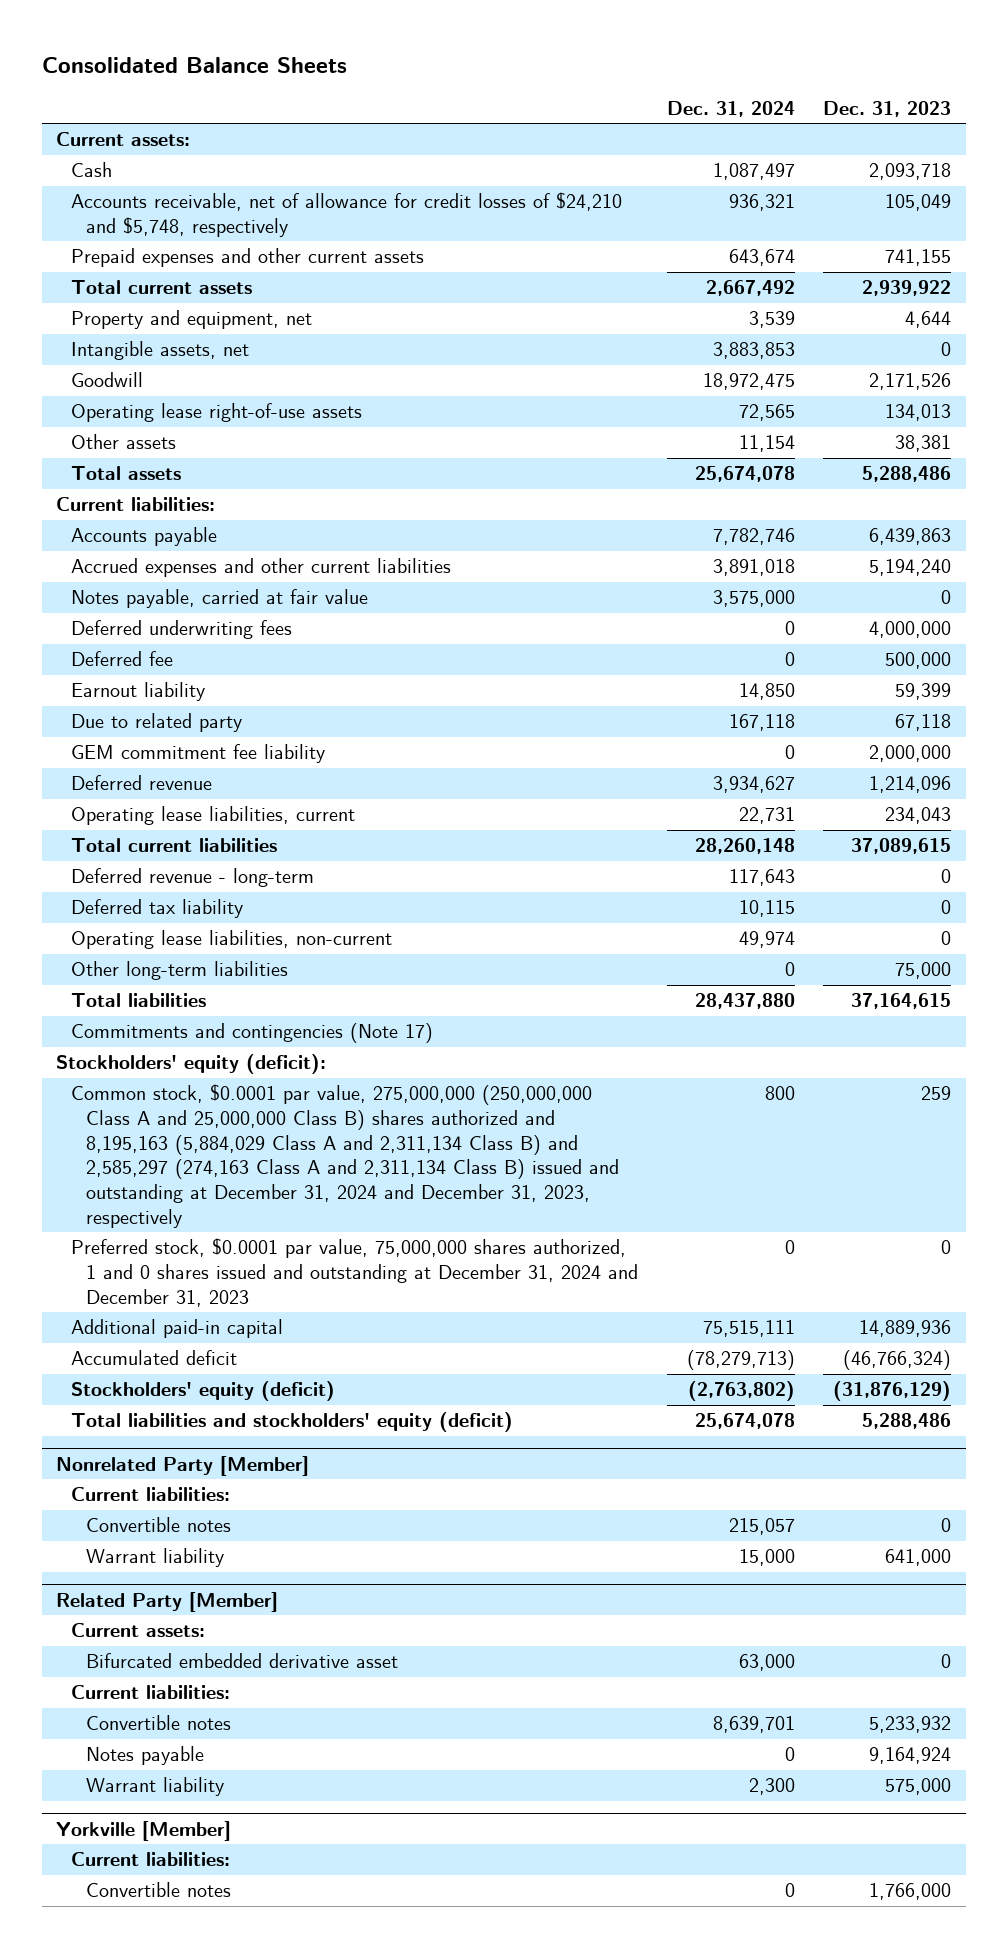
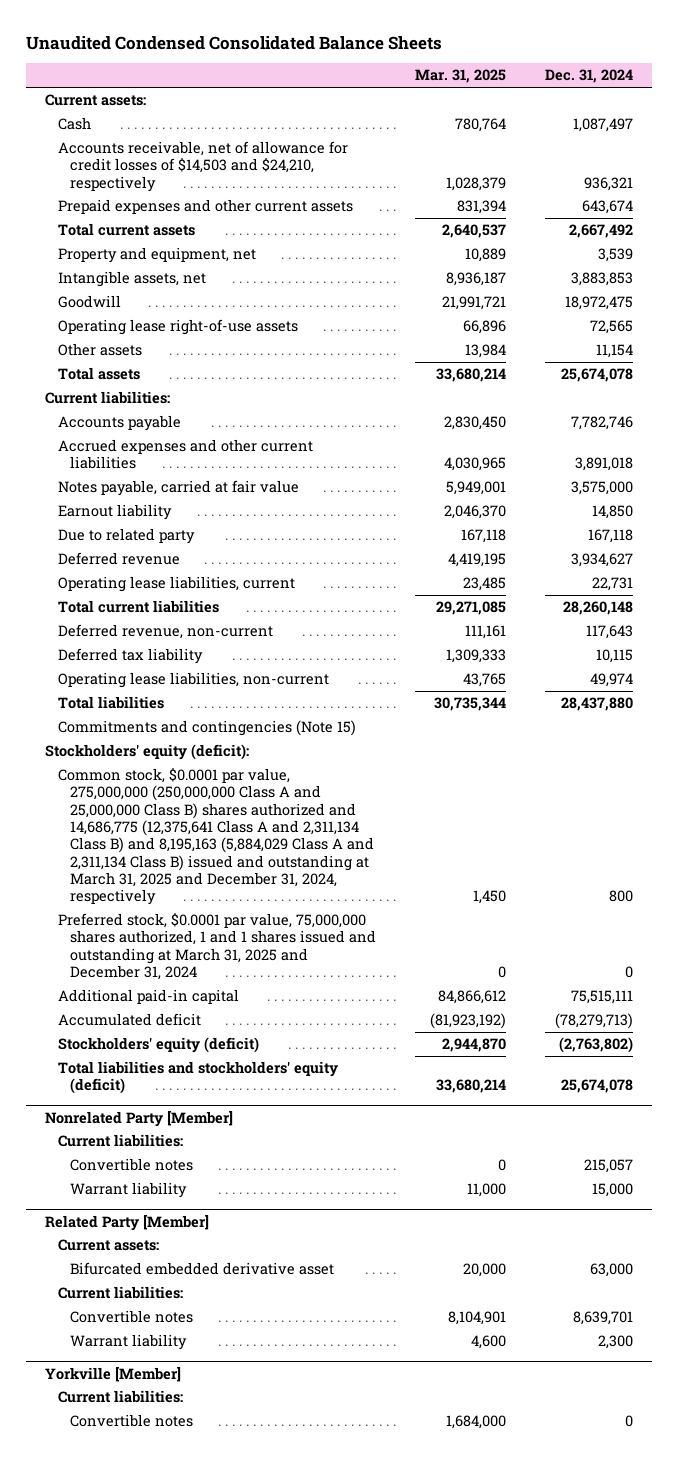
- Consolidated Balance Sheets
+ Unaudited Condensed Consolidated Balance Sheets
- | Dec. 31, 2024 | Dec. 31, 2023
+ | Mar. 31, 2025 | Dec. 31, 2024
- Accounts receivable, net of allowance for credit losses of $24,210 and $5,748, respectively | 936,321 | 105,049
+ Accounts receivable, net of allowance for credit losses of $14,503 and $24,210, respectively | 1,028,379 | 936,321
- Deferred underwriting fees | 0 | 4,000,000
- Deferred fee | 0 | 500,000
- GEM commitment fee liability | 0 | 2,000,000
- Deferred revenue - long-term | 117,643 | 0
+ Deferred revenue, non-current | 111,161 | 117,643
- Other long-term liabilities | 0 | 75,000
- Commitments and contingencies (Note 17)
+ Commitments and contingencies (Note 15)
- Common stock, $0.0001 par value, 275,000,000 (250,000,000 Class A and 25,000,000 Class B) shares authorized and 8,195,163 (5,884,029 Class A and 2,311,134 Class B) and 2,585,297 (274,163 Class A and 2,311,134 Class B) issued and outstanding at December 31, 2024 and December 31, 2023, respectively | 800 | 259
- Preferred stock, $0.0001 par value, 75,000,000 shares authorized, 1 and 0 shares issued and outstanding at December 31, 2024 and December 31, 2023 | 0 | 0
+ Common stock, $0.0001 par value, 275,000,000 (250,000,000 Class A and 25,000,000 Class B) shares authorized and 14,686,775 (12,375,641 Class A and 2,311,134 Class B) and 8,195,163 (5,884,029 Class A and 2,311,134 Class B) issued and outstanding at March 31, 2025 and December 31, 2024, respectively | 1,450 | 800
+ Preferred stock, $0.0001 par value, 75,000,000 shares authorized, 1 and 1 shares issued and outstanding at March 31, 2025 and December 31, 2024 | 0 | 0
@ Related Party [Member]
- Notes payable | 0 | 9,164,924

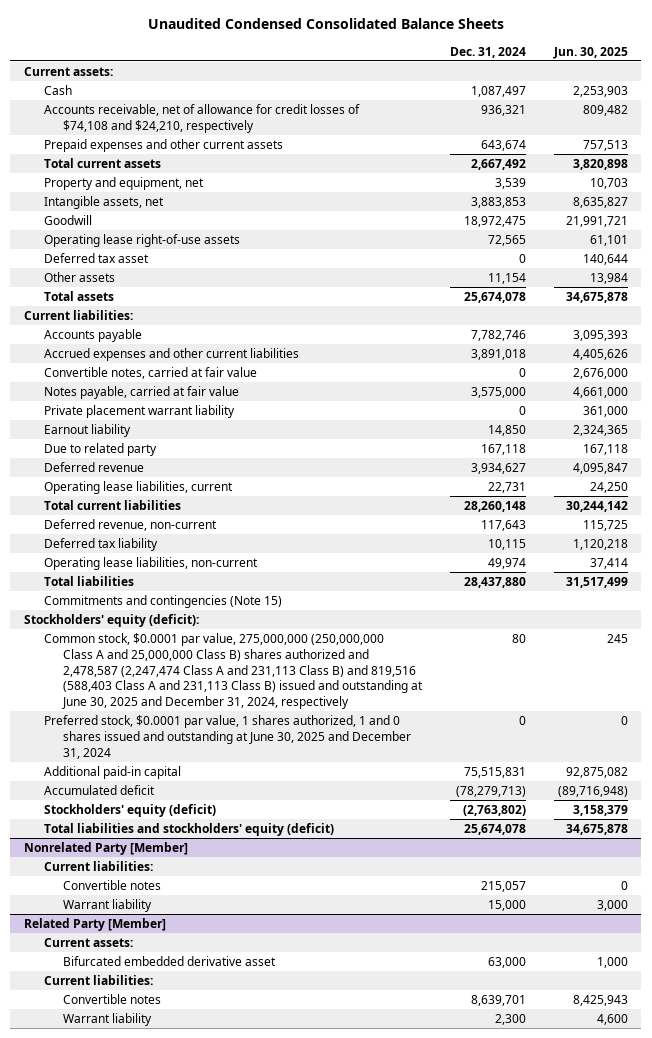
- | Mar. 31, 2025 | Dec. 31, 2024
+ | Dec. 31, 2024 | Jun. 30, 2025
- Accounts receivable, net of allowance for credit losses of $14,503 and $24,210, respectively | 1,028,379 | 936,321
+ Accounts receivable, net of allowance for credit losses of $74,108 and $24,210, respectively | 936,321 | 809,482
+ Deferred tax asset | 0 | 140,644
+ Convertible notes, carried at fair value | 0 | 2,676,000
+ Private placement warrant liability | 0 | 361,000
- Common stock, $0.0001 par value, 275,000,000 (250,000,000 Class A and 25,000,000 Class B) shares authorized and 14,686,775 (12,375,641 Class A and 2,311,134 Class B) and 8,195,163 (5,884,029 Class A and 2,311,134 Class B) issued and outstanding at March 31, 2025 and December 31, 2024, respectively | 1,450 | 800
- Preferred stock, $0.0001 par value, 75,000,000 shares authorized, 1 and 1 shares issued and outstanding at March 31, 2025 and December 31, 2024 | 0 | 0
- Additional paid-in capital | 84,866,612 | 75,515,111
+ Common stock, $0.0001 par value, 275,000,000 (250,000,000 Class A and 25,000,000 Class B) shares authorized and 2,478,587 (2,247,474 Class A and 231,113 Class B) and 819,516 (588,403 Class A and 231,113 Class B) issued and outstanding at June 30, 2025 and December 31, 2024, respectively | 80 | 245
+ Preferred stock, $0.0001 par value, 1 shares authorized, 1 and 0 shares issued and outstanding at June 30, 2025 and December 31, 2024 | 0 | 0
+ Additional paid-in capital | 75,515,831 | 92,875,082
- Yorkville [Member]
- Current liabilities:
- Convertible notes | 1,684,000 | 0

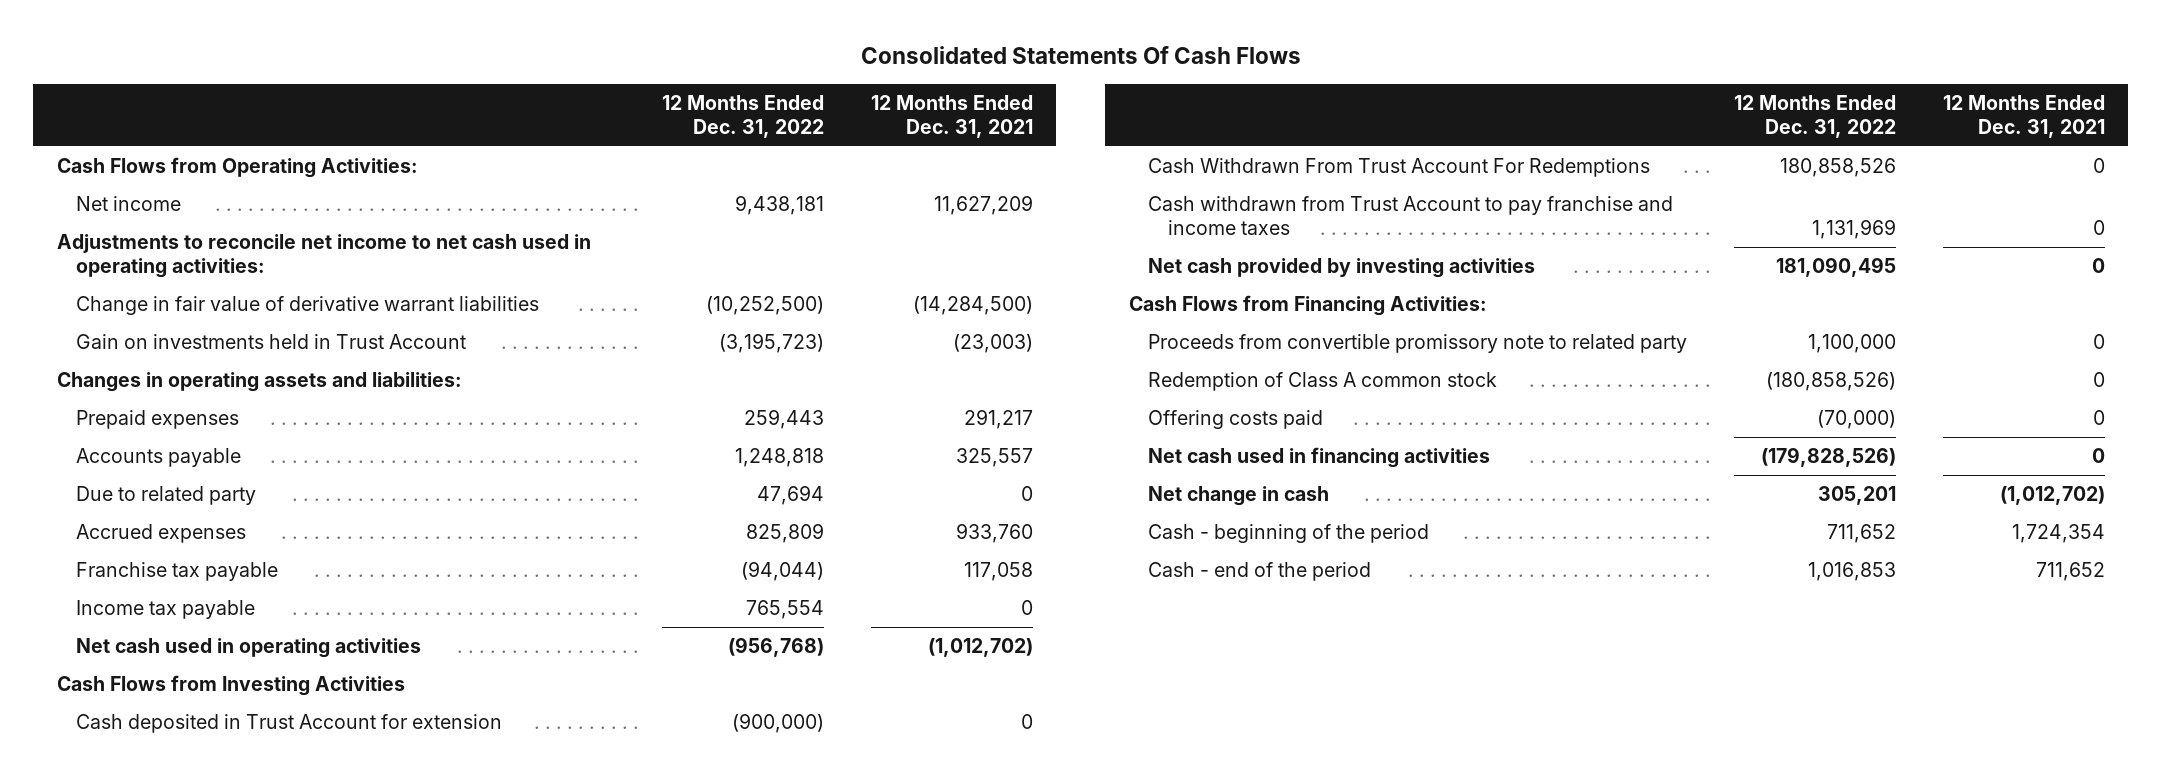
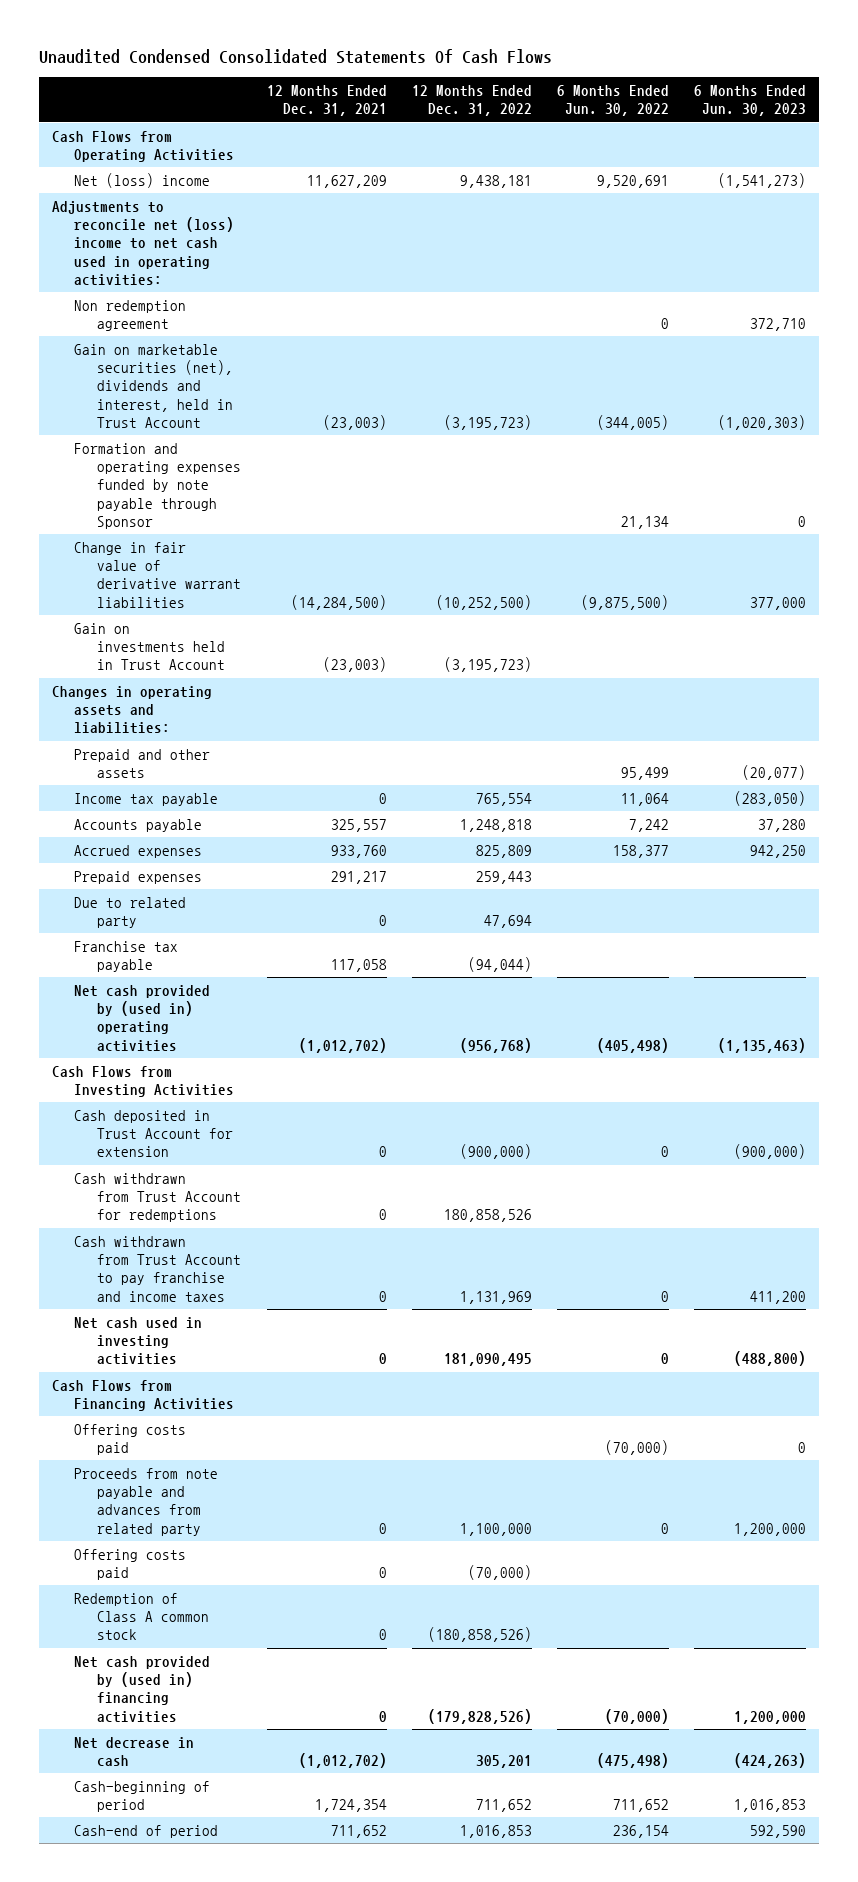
- Consolidated Statements Of Cash Flows
+ Unaudited Condensed Consolidated Statements Of Cash Flows
- | 12 Months Ended Dec. 31, 2022 | 12 Months Ended Dec. 31, 2021
+ | 12 Months Ended Dec. 31, 2021 | 12 Months Ended Dec. 31, 2022 | 6 Months Ended Jun. 30, 2022 | 6 Months Ended Jun. 30, 2023
- Cash Flows from Operating Activities:
- Net income | 9,438,181 | 11,627,209
- Adjustments to reconcile net income to net cash used in operating activities:
+ Cash Flows from Operating Activities
+ Net (loss) income | 11,627,209 | 9,438,181 | 9,520,691 | (1,541,273)
+ Adjustments to reconcile net (loss) income to net cash used in operating activities:
+ Non redemption agreement | | | 0 | 372,710
+ Gain on marketable securities (net), dividends and interest, held in Trust Account | (23,003) | (3,195,723) | (344,005) | (1,020,303)
+ Formation and operating expenses funded by note payable through Sponsor | | | 21,134 | 0
+ Prepaid and other assets | | | 95,499 | (20,077)
moved up: Income tax payable | 0 | 765,554 | 11,064 | (283,050)
moved down: Prepaid expenses | 291,217 | 259,443 | |
moved down: Due to related party | 0 | 47,694 | |
- Net cash used in operating activities | (956,768) | (1,012,702)
+ Net cash provided by (used in) operating activities | (1,012,702) | (956,768) | (405,498) | (1,135,463)
- Cash Withdrawn From Trust Account For Redemptions | 180,858,526 | 0
+ Cash withdrawn from Trust Account for redemptions | 0 | 180,858,526 | |
- Net cash provided by investing activities | 181,090,495 | 0
- Cash Flows from Financing Activities:
- Proceeds from convertible promissory note to related party | 1,100,000 | 0
+ Net cash used in investing activities | 0 | 181,090,495 | 0 | (488,800)
+ Cash Flows from Financing Activities
+ Offering costs paid | | | (70,000) | 0
+ Proceeds from note payable and advances from related party | 0 | 1,100,000 | 0 | 1,200,000
- Net cash used in financing activities | (179,828,526) | 0
- Net change in cash | 305,201 | (1,012,702)
- Cash - beginning of the period | 711,652 | 1,724,354
- Cash - end of the period | 1,016,853 | 711,652
moved down: Redemption of Class A common stock | 0 | (180,858,526) | |
+ Net cash provided by (used in) financing activities | 0 | (179,828,526) | (70,000) | 1,200,000
+ Net decrease in cash | (1,012,702) | 305,201 | (475,498) | (424,263)
+ Cash-beginning of period | 1,724,354 | 711,652 | 711,652 | 1,016,853
+ Cash-end of period | 711,652 | 1,016,853 | 236,154 | 592,590

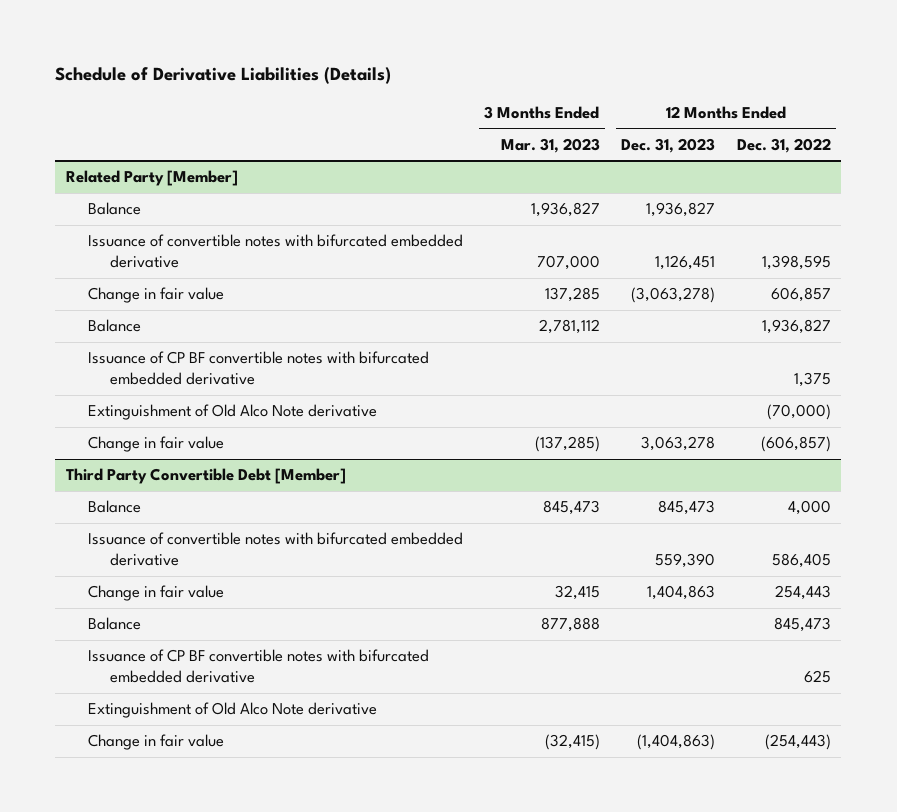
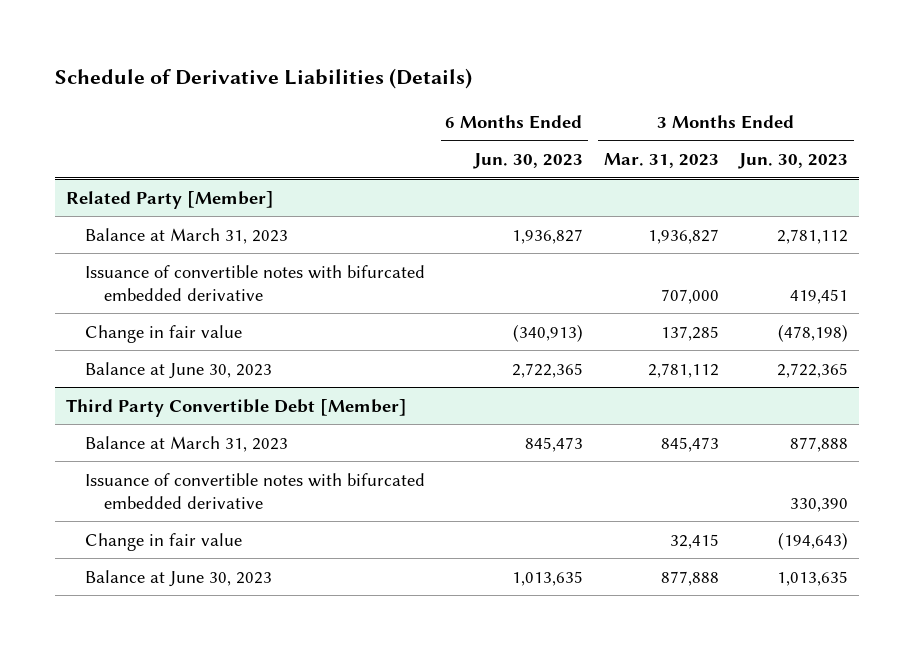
- | 3 Months Ended Mar. 31, 2023 | 12 Months Ended Dec. 31, 2023 | 12 Months Ended Dec. 31, 2022
+ | 6 Months Ended Jun. 30, 2023 | 3 Months Ended Mar. 31, 2023 | 3 Months Ended Jun. 30, 2023
@ Related Party [Member]
- Balance | 1,936,827 | 1,936,827 |
+ Balance at March 31, 2023 | 1,936,827 | 1,936,827 | 2,781,112
- Balance | 2,781,112 | | 1,936,827
- Issuance of CP BF convertible notes with bifurcated embedded derivative | | | 1,375
- Extinguishment of Old Alco Note derivative | | | (70,000)
- Change in fair value | (137,285) | 3,063,278 | (606,857)
+ Balance at June 30, 2023 | 2,722,365 | 2,781,112 | 2,722,365
@ Third Party Convertible Debt [Member]
- Balance | 845,473 | 845,473 | 4,000
+ Balance at March 31, 2023 | 845,473 | 845,473 | 877,888
- Balance | 877,888 | | 845,473
- Issuance of CP BF convertible notes with bifurcated embedded derivative | | | 625
- Extinguishment of Old Alco Note derivative
- Change in fair value | (32,415) | (1,404,863) | (254,443)
+ Balance at June 30, 2023 | 1,013,635 | 877,888 | 1,013,635

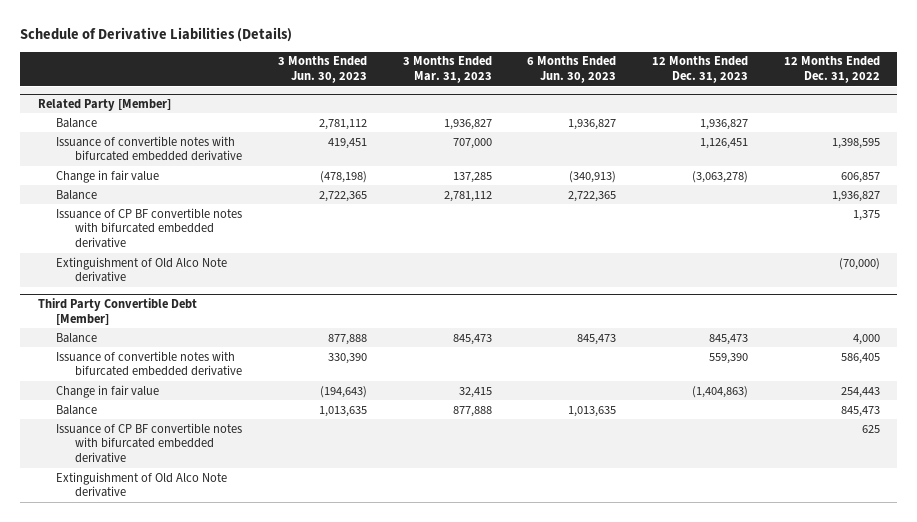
- | 6 Months Ended Jun. 30, 2023 | 3 Months Ended Mar. 31, 2023 | 3 Months Ended Jun. 30, 2023
+ | 3 Months Ended Jun. 30, 2023 | 3 Months Ended Mar. 31, 2023 | 6 Months Ended Jun. 30, 2023 | 12 Months Ended Dec. 31, 2023 | 12 Months Ended Dec. 31, 2022
@ Related Party [Member]
- Balance at March 31, 2023 | 1,936,827 | 1,936,827 | 2,781,112
+ Balance | 2,781,112 | 1,936,827 | 1,936,827 | 1,936,827 |
- Balance at June 30, 2023 | 2,722,365 | 2,781,112 | 2,722,365
+ Balance | 2,722,365 | 2,781,112 | 2,722,365 | | 1,936,827
+ Issuance of CP BF convertible notes with bifurcated embedded derivative | | | | | 1,375
+ Extinguishment of Old Alco Note derivative | | | | | (70,000)
@ Third Party Convertible Debt [Member]
- Balance at March 31, 2023 | 845,473 | 845,473 | 877,888
+ Balance | 877,888 | 845,473 | 845,473 | 845,473 | 4,000
- Balance at June 30, 2023 | 1,013,635 | 877,888 | 1,013,635
+ Balance | 1,013,635 | 877,888 | 1,013,635 | | 845,473
+ Issuance of CP BF convertible notes with bifurcated embedded derivative | | | | | 625
+ Extinguishment of Old Alco Note derivative

